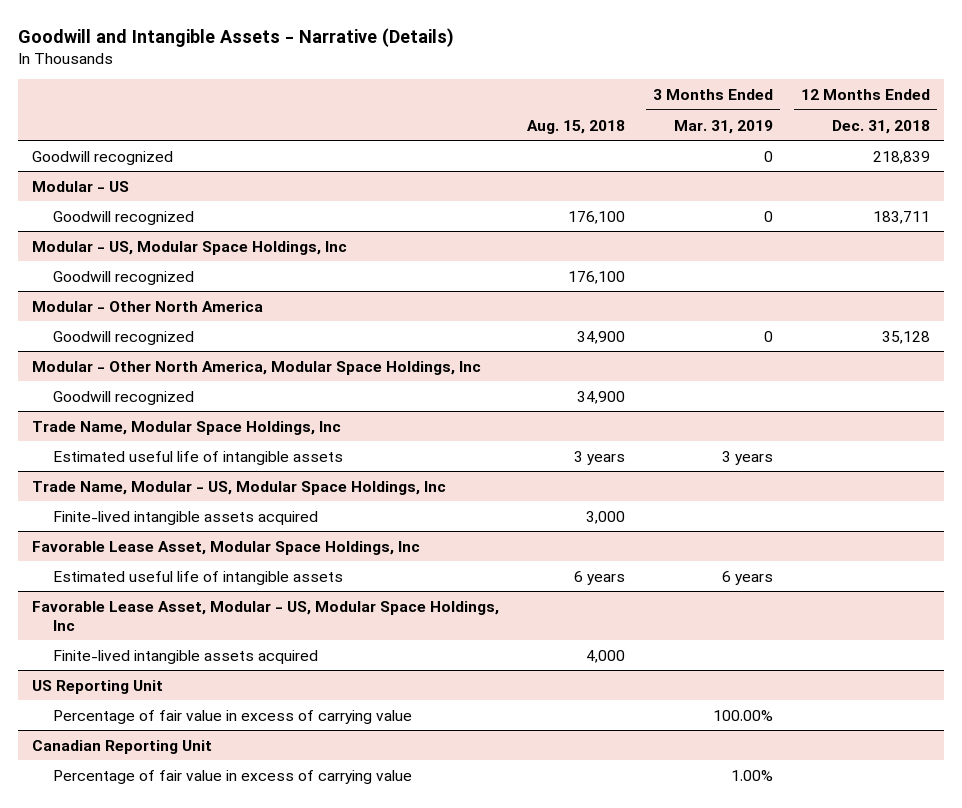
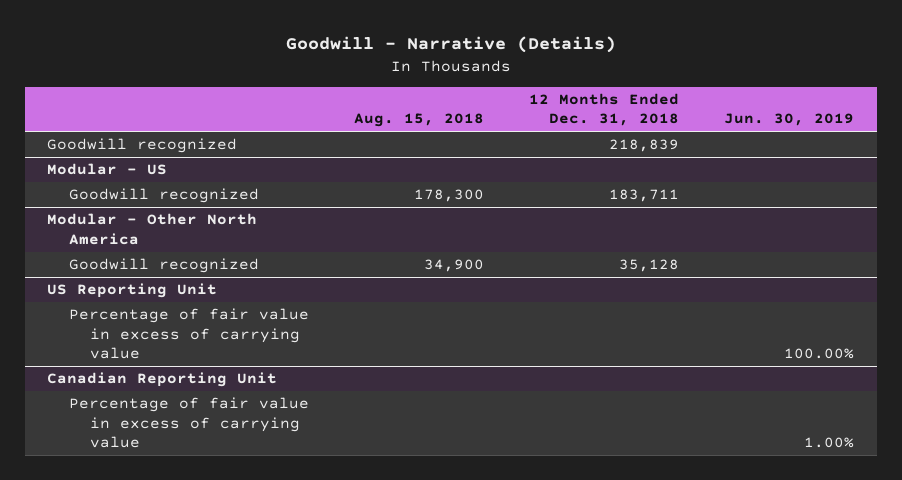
- Goodwill and Intangible Assets - Narrative (Details)
+ Goodwill - Narrative (Details)
- | Aug. 15, 2018 | 3 Months Ended Mar. 31, 2019 | 12 Months Ended Dec. 31, 2018
+ | Aug. 15, 2018 | 12 Months Ended Dec. 31, 2018 | Jun. 30, 2019
@ Modular - US
- Goodwill recognized | 176,100 | 0 | 183,711
- Modular - US, Modular Space Holdings, Inc
- Goodwill recognized | 176,100 | |
@ Modular - US
+ Goodwill recognized | 178,300 | 183,711 |
- Modular - Other North America, Modular Space Holdings, Inc
- Goodwill recognized | 34,900 | |
- Trade Name, Modular Space Holdings, Inc
- Estimated useful life of intangible assets | 3 years | 3 years |
- Trade Name, Modular - US, Modular Space Holdings, Inc
- Finite-lived intangible assets acquired | 3,000 | |
- Favorable Lease Asset, Modular Space Holdings, Inc
- Estimated useful life of intangible assets | 6 years | 6 years |
- Favorable Lease Asset, Modular - US, Modular Space Holdings, Inc
- Finite-lived intangible assets acquired | 4,000 | |

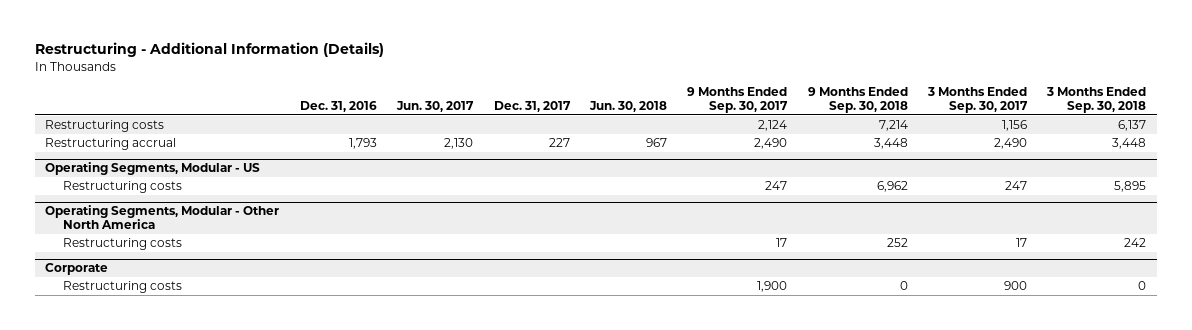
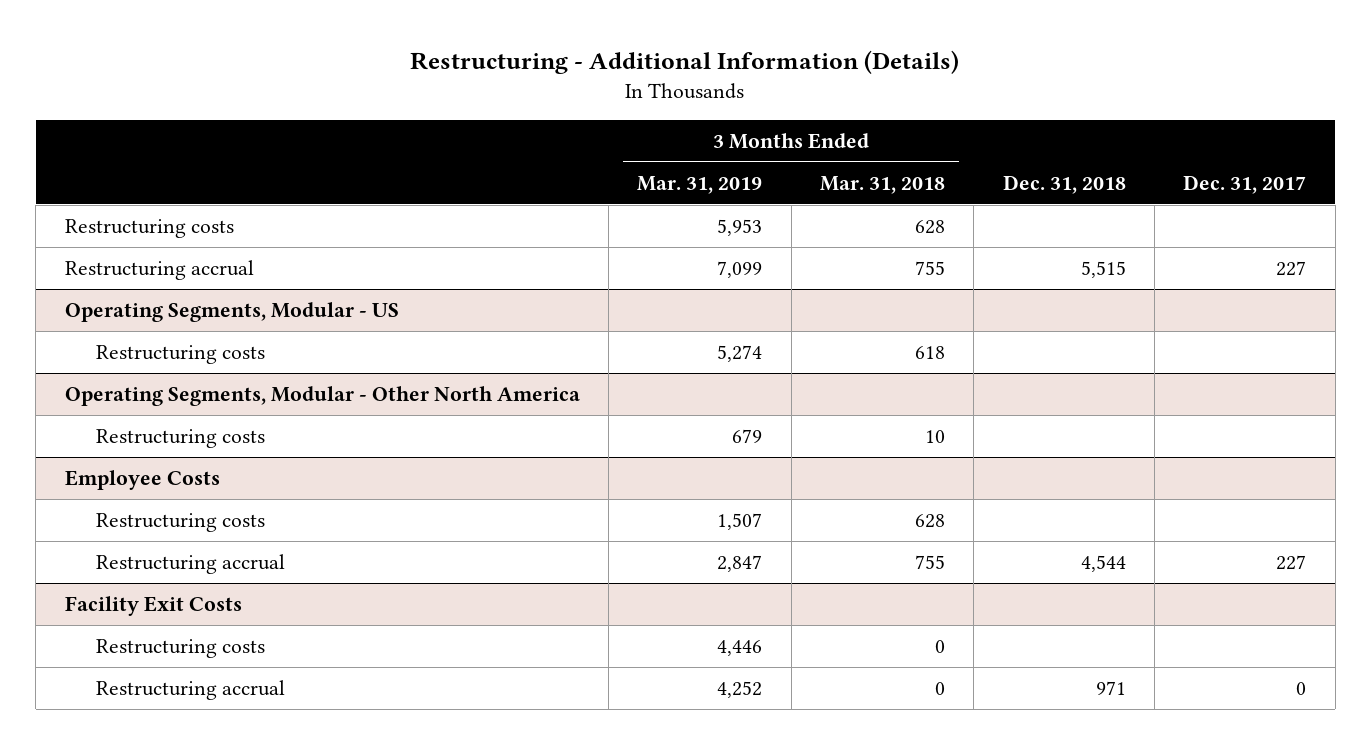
- | Dec. 31, 2016 | Jun. 30, 2017 | Dec. 31, 2017 | Jun. 30, 2018 | 9 Months Ended Sep. 30, 2017 | 9 Months Ended Sep. 30, 2018 | 3 Months Ended Sep. 30, 2017 | 3 Months Ended Sep. 30, 2018
+ | 3 Months Ended Mar. 31, 2019 | 3 Months Ended Mar. 31, 2018 | Dec. 31, 2018 | Dec. 31, 2017
- Corporate
- Restructuring costs | | | | | 1,900 | 0 | 900 | 0
+ Employee Costs
+ Restructuring costs | 1,507 | 628 | |
+ Restructuring accrual | 2,847 | 755 | 4,544 | 227
+ Facility Exit Costs
+ Restructuring costs | 4,446 | 0 | |
+ Restructuring accrual | 4,252 | 0 | 971 | 0

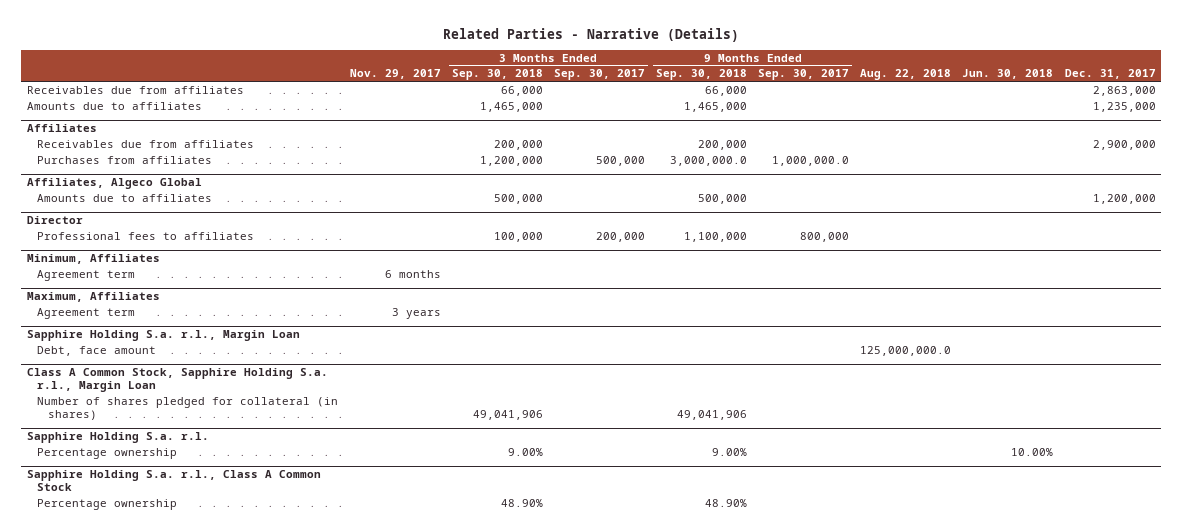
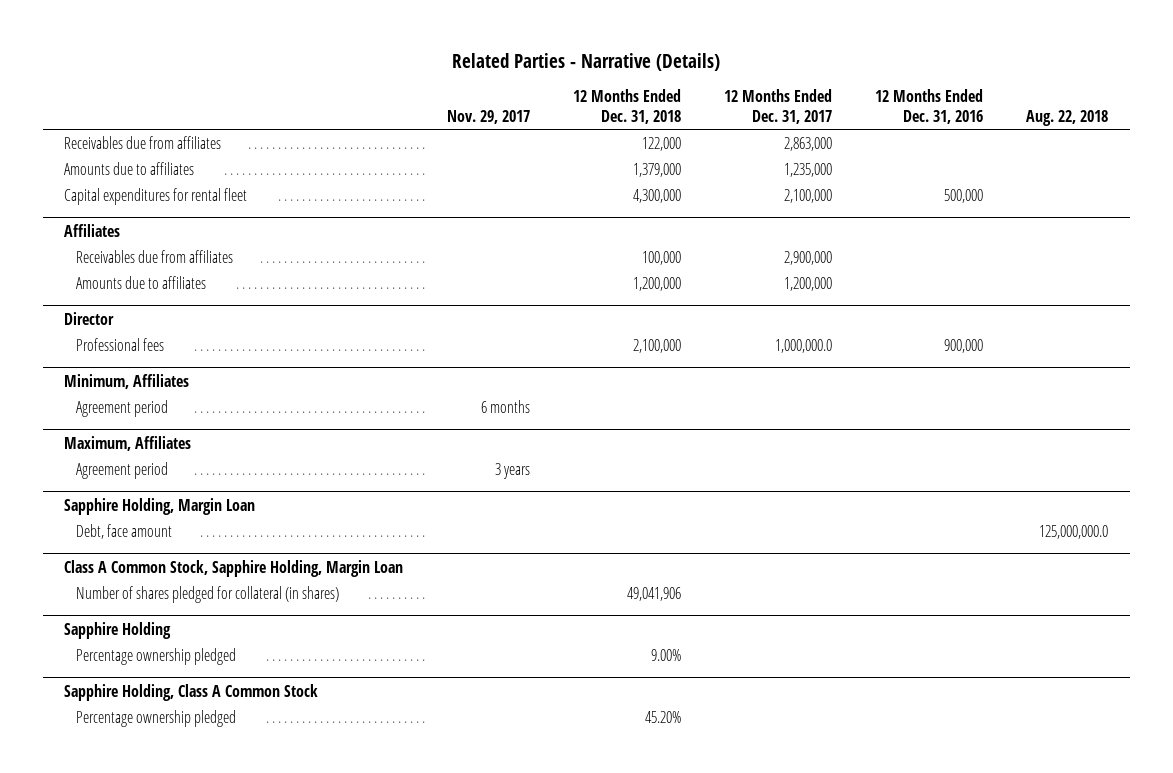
- | Nov. 29, 2017 | 3 Months Ended Sep. 30, 2018 | 3 Months Ended Sep. 30, 2017 | 9 Months Ended Sep. 30, 2018 | 9 Months Ended Sep. 30, 2017 | Aug. 22, 2018 | Jun. 30, 2018 | Dec. 31, 2017
+ | Nov. 29, 2017 | 12 Months Ended Dec. 31, 2018 | 12 Months Ended Dec. 31, 2017 | 12 Months Ended Dec. 31, 2016 | Aug. 22, 2018
+ Capital expenditures for rental fleet | | 4,300,000 | 2,100,000 | 500,000 |
@ Affiliates
- Purchases from affiliates | | 1,200,000 | 500,000 | 3,000,000.0 | 1,000,000.0 | | |
- Affiliates, Algeco Global
- Amounts due to affiliates | | 500,000 | | 500,000 | | | | 1,200,000
@ Affiliates
+ Amounts due to affiliates | | 1,200,000 | 1,200,000 | |
@ Director
- Professional fees to affiliates | | 100,000 | 200,000 | 1,100,000 | 800,000 | | |
+ Professional fees | | 2,100,000 | 1,000,000.0 | 900,000 |
@ Minimum, Affiliates
- Agreement term | 6 months | | | | | | |
+ Agreement period | 6 months | | | |
@ Maximum, Affiliates
- Agreement term | 3 years | | | | | | |
- Sapphire Holding S.a. r.l., Margin Loan
@ Maximum, Affiliates
+ Agreement period | 3 years | | | |
+ Sapphire Holding, Margin Loan
- Class A Common Stock, Sapphire Holding S.a. r.l., Margin Loan
+ Class A Common Stock, Sapphire Holding, Margin Loan
- Sapphire Holding S.a. r.l.
- Percentage ownership | | 9.00% | | 9.00% | | | 10.00% |
- Sapphire Holding S.a. r.l., Class A Common Stock
- Percentage ownership | | 48.90% | | 48.90% | | | |
+ Sapphire Holding
+ Percentage ownership pledged | | 9.00% | | |
+ Sapphire Holding, Class A Common Stock
+ Percentage ownership pledged | | 45.20% | | |

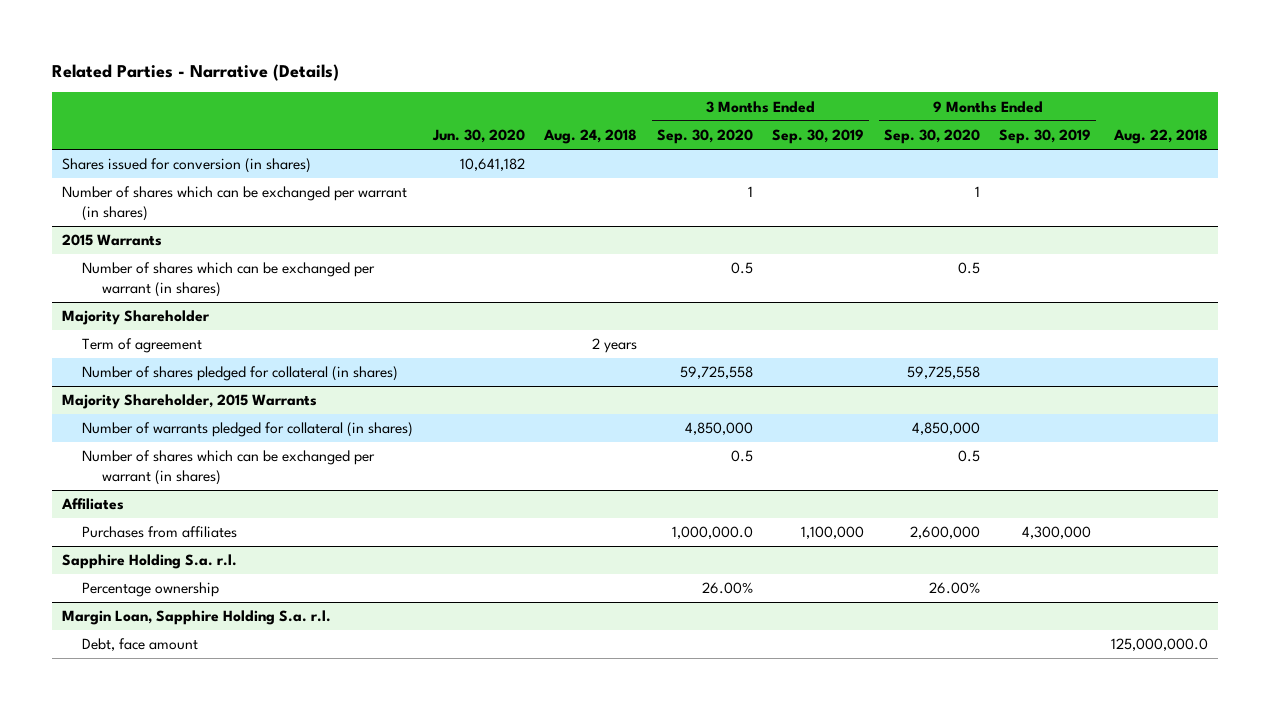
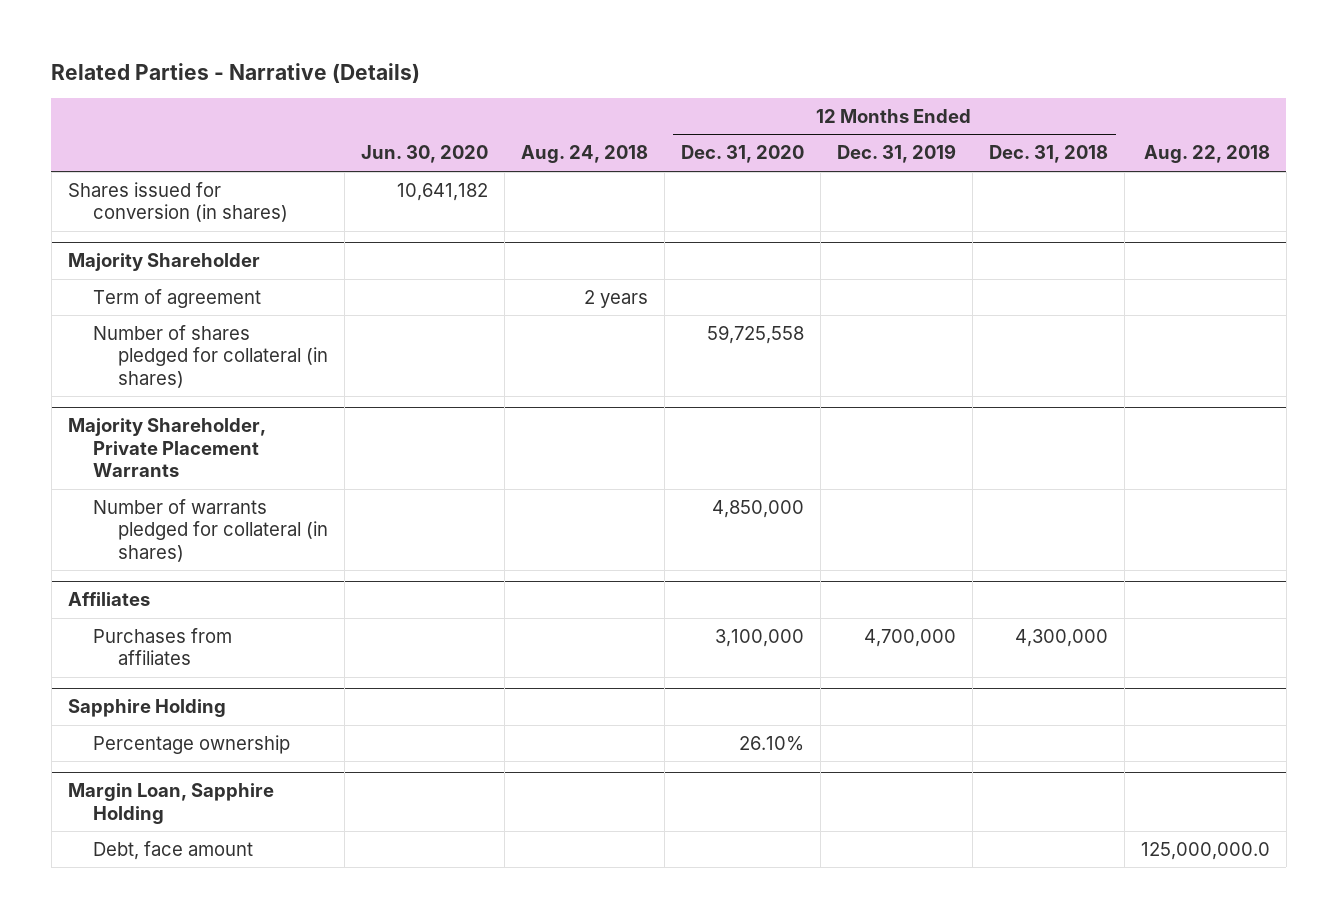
- | Jun. 30, 2020 | Aug. 24, 2018 | 3 Months Ended Sep. 30, 2020 | 3 Months Ended Sep. 30, 2019 | 9 Months Ended Sep. 30, 2020 | 9 Months Ended Sep. 30, 2019 | Aug. 22, 2018
+ | Jun. 30, 2020 | Aug. 24, 2018 | 12 Months Ended Dec. 31, 2020 | 12 Months Ended Dec. 31, 2019 | 12 Months Ended Dec. 31, 2018 | Aug. 22, 2018
- Number of shares which can be exchanged per warrant (in shares) | | | 1 | | 1 | |
- 2015 Warrants
- Number of shares which can be exchanged per warrant (in shares) | | | 0.5 | | 0.5 | |
- Majority Shareholder, 2015 Warrants
+ Majority Shareholder, Private Placement Warrants
- Number of shares which can be exchanged per warrant (in shares) | | | 0.5 | | 0.5 | |
- Sapphire Holding S.a. r.l.
+ Sapphire Holding
- Margin Loan, Sapphire Holding S.a. r.l.
+ Margin Loan, Sapphire Holding

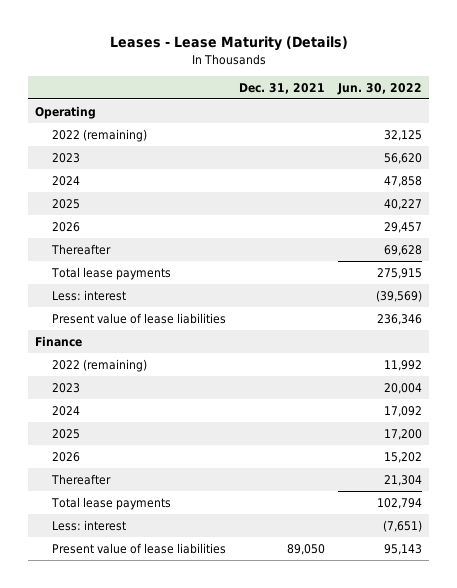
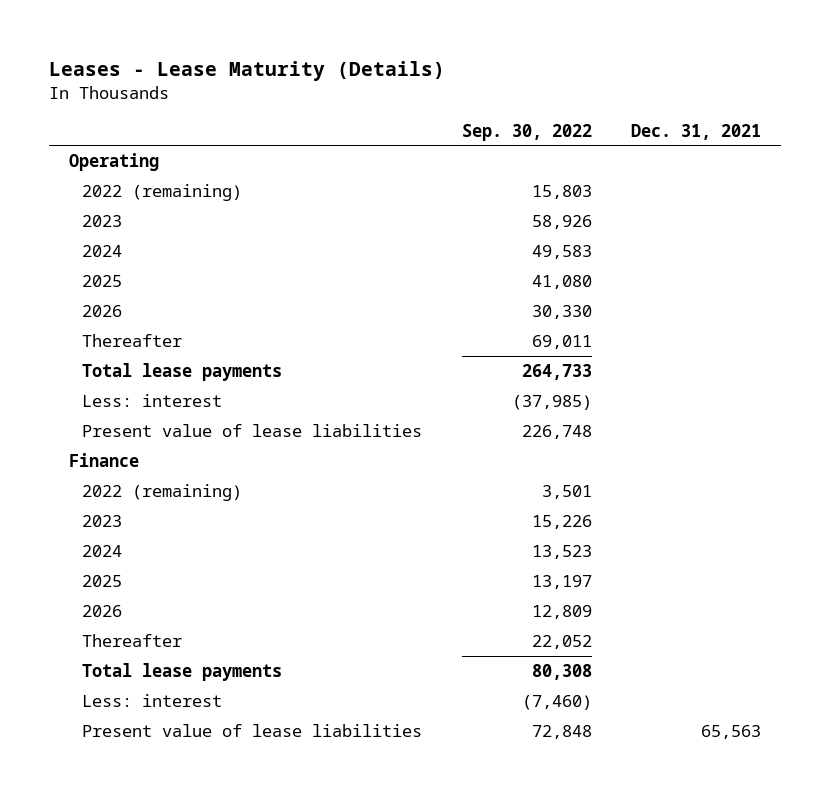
- | Dec. 31, 2021 | Jun. 30, 2022
+ | Sep. 30, 2022 | Dec. 31, 2021
- Present value of lease liabilities | 89,050 | 95,143
+ Present value of lease liabilities | 72,848 | 65,563

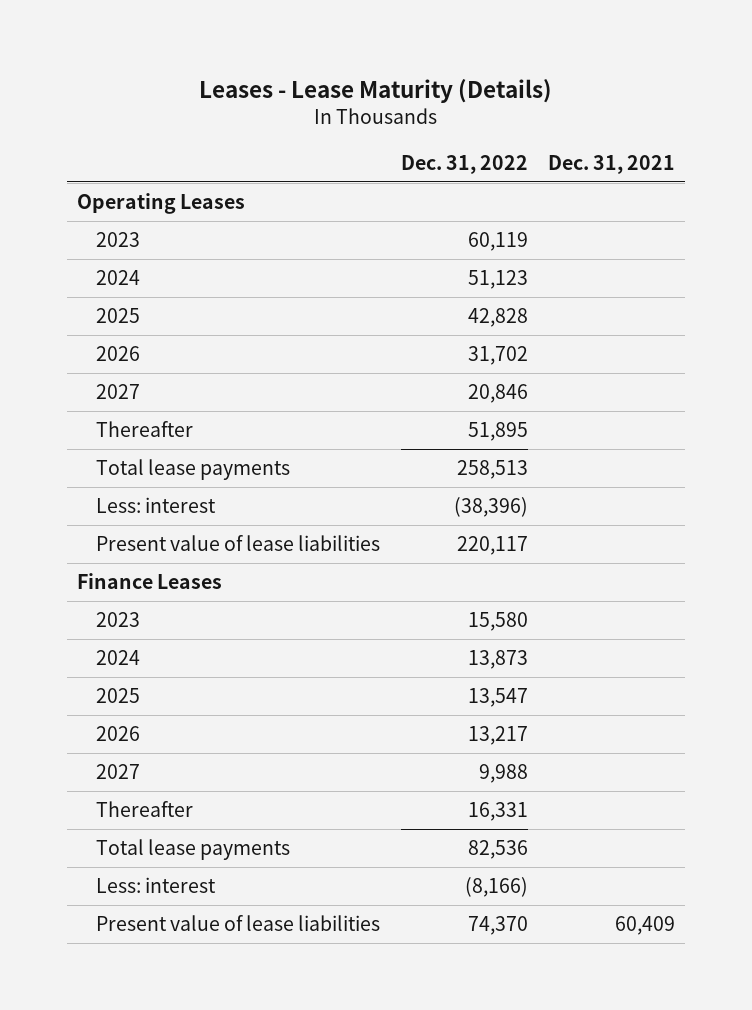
- | Sep. 30, 2022 | Dec. 31, 2021
+ | Dec. 31, 2022 | Dec. 31, 2021
- Operating
- 2022 (remaining) | 15,803 |
+ Operating Leases
+ 2027 | 20,846 |
- Finance
- 2022 (remaining) | 3,501 |
+ Finance Leases
+ 2027 | 9,988 |
- Present value of lease liabilities | 72,848 | 65,563
+ Present value of lease liabilities | 74,370 | 60,409

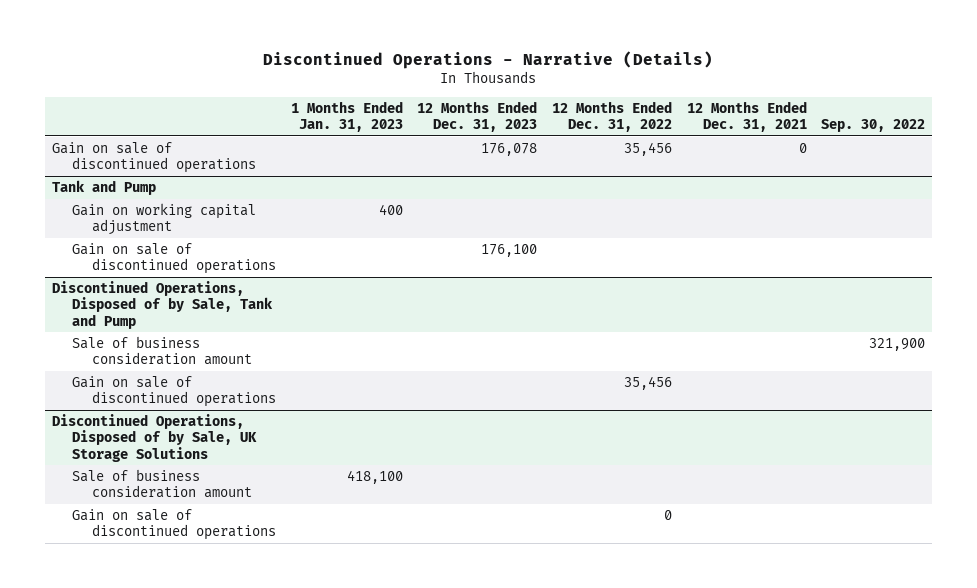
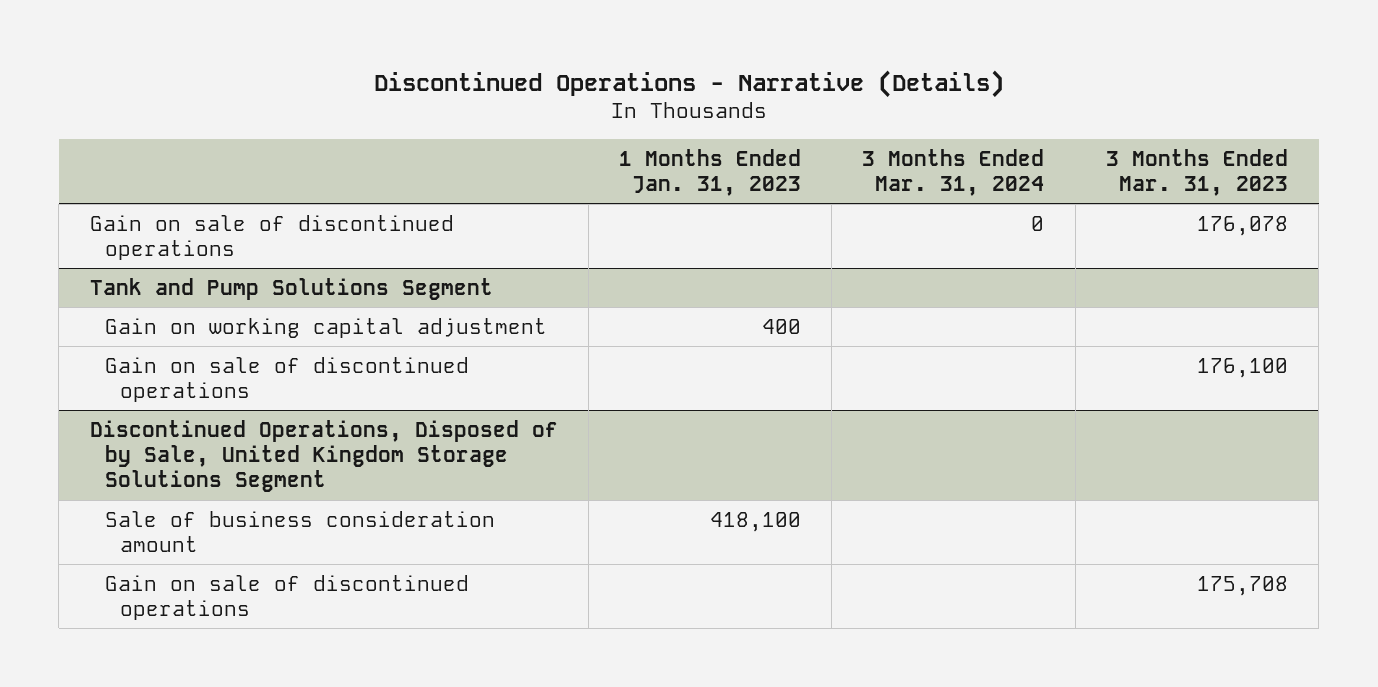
- | 1 Months Ended Jan. 31, 2023 | 12 Months Ended Dec. 31, 2023 | 12 Months Ended Dec. 31, 2022 | 12 Months Ended Dec. 31, 2021 | Sep. 30, 2022
+ | 1 Months Ended Jan. 31, 2023 | 3 Months Ended Mar. 31, 2024 | 3 Months Ended Mar. 31, 2023
- Tank and Pump
+ Tank and Pump Solutions Segment
- Discontinued Operations, Disposed of by Sale, Tank and Pump
- Sale of business consideration amount | | | | | 321,900
- Gain on sale of discontinued operations | | | 35,456 | |
- Discontinued Operations, Disposed of by Sale, UK Storage Solutions
+ Discontinued Operations, Disposed of by Sale, United Kingdom Storage Solutions Segment

